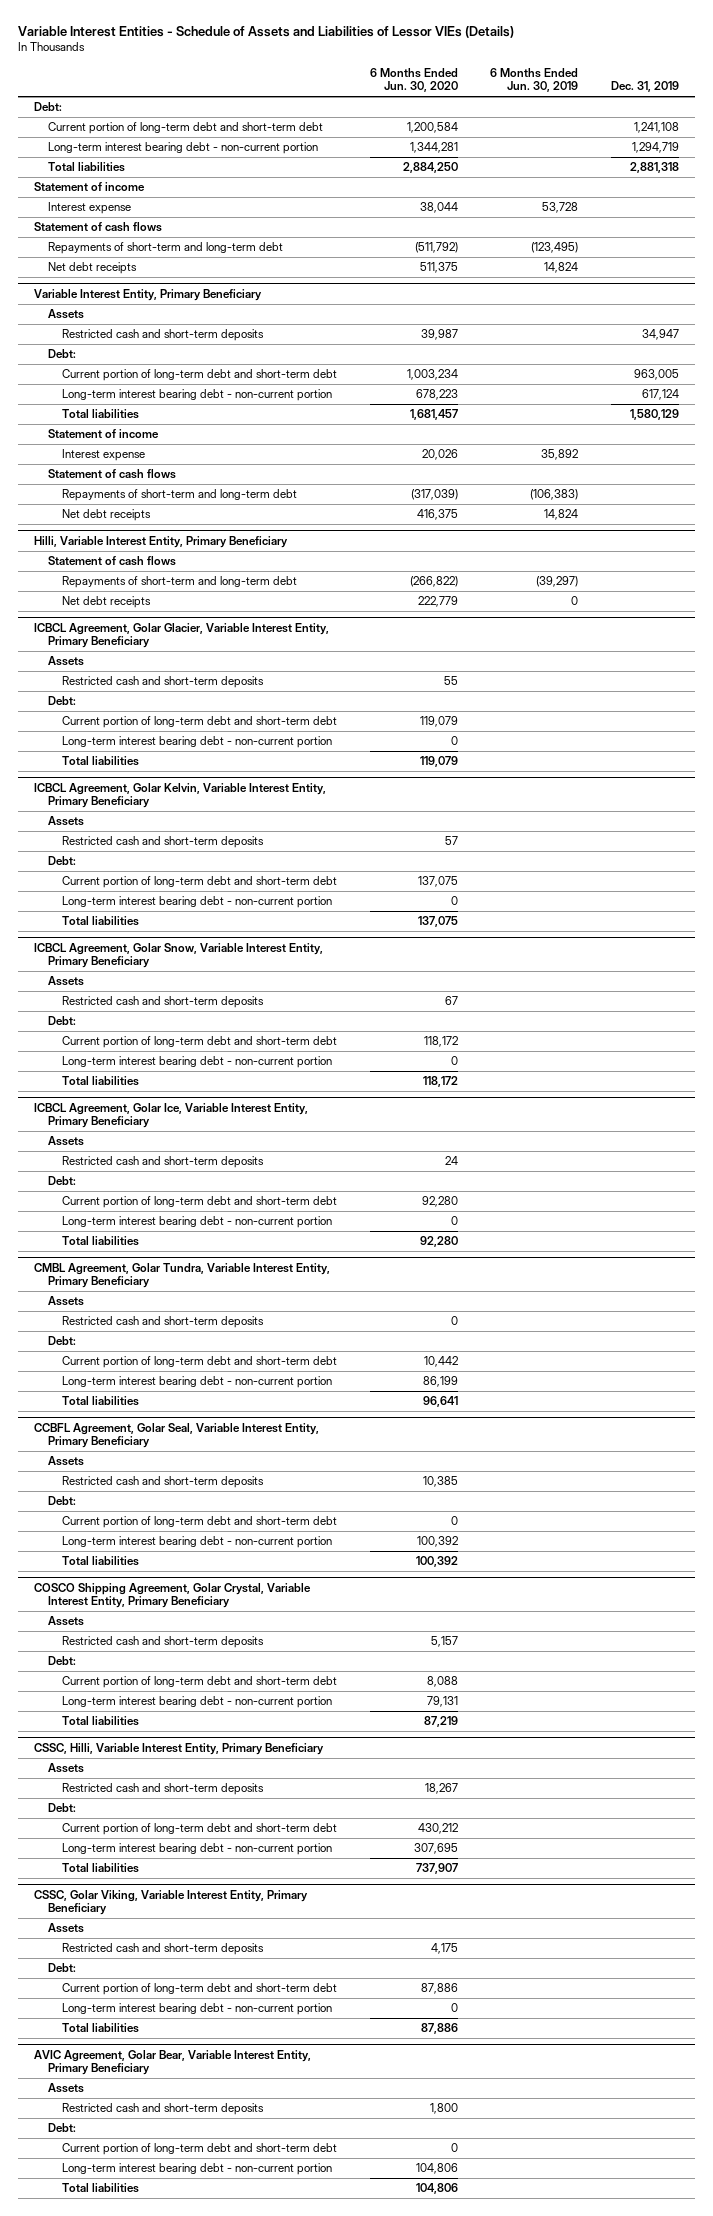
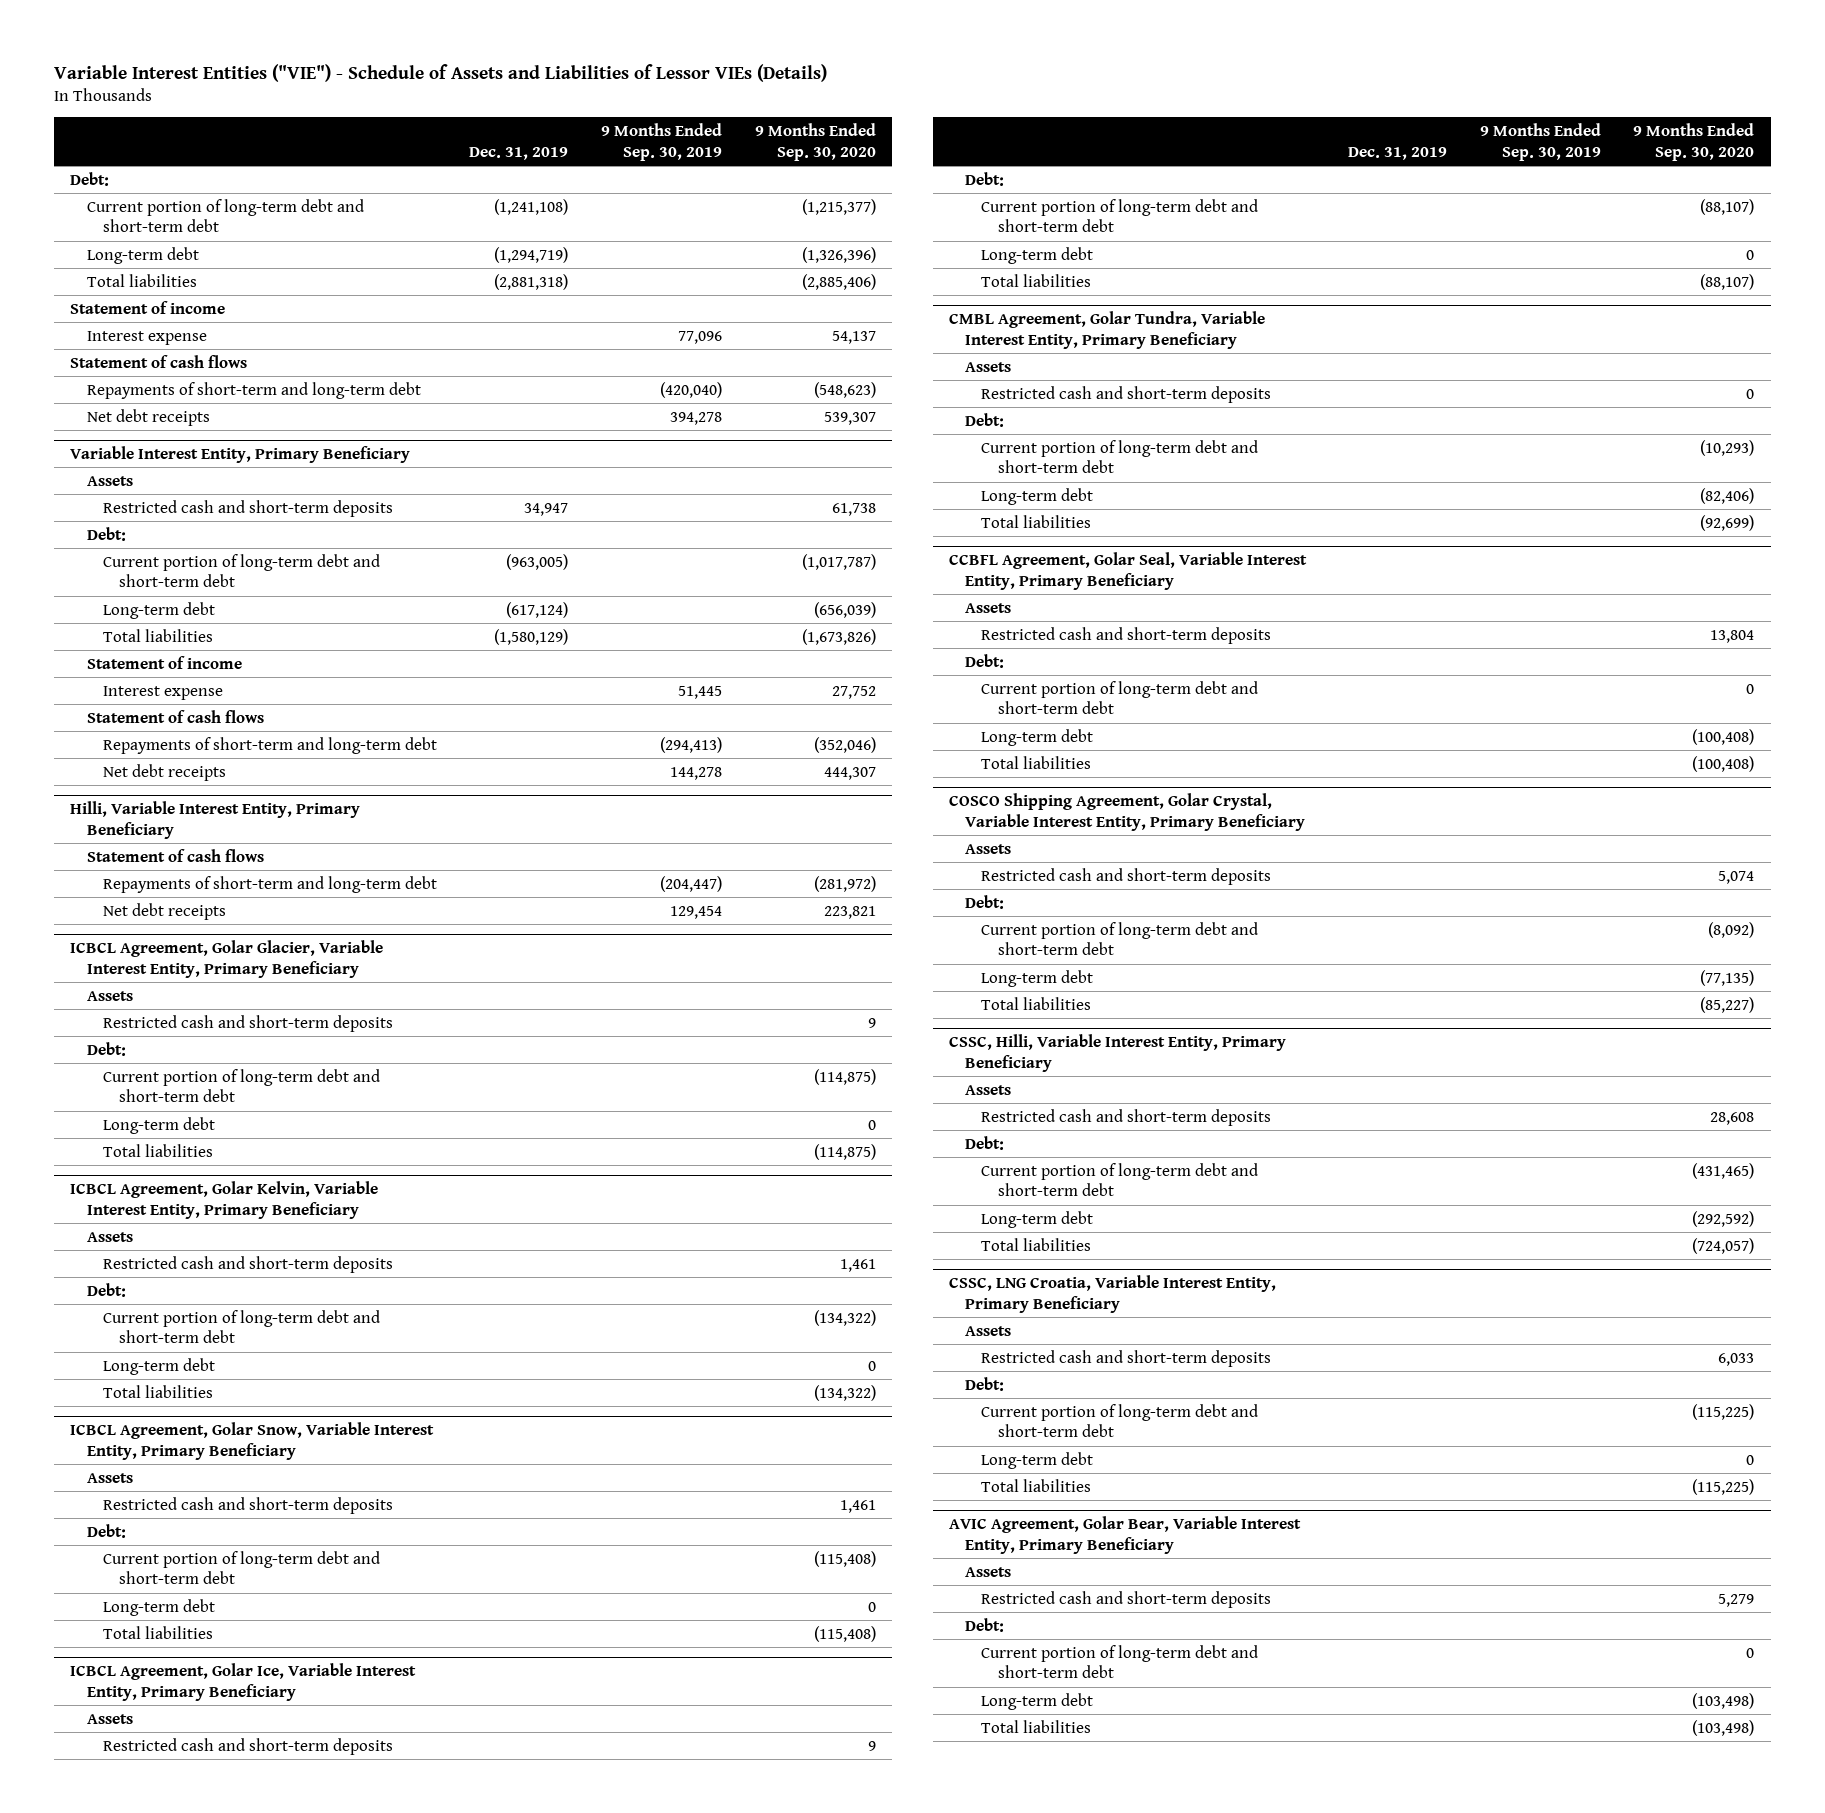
- Variable Interest Entities - Schedule of Assets and Liabilities of Lessor VIEs (Details)
+ Variable Interest Entities ("VIE") - Schedule of Assets and Liabilities of Lessor VIEs (Details)
- | 6 Months Ended Jun. 30, 2020 | 6 Months Ended Jun. 30, 2019 | Dec. 31, 2019
+ | Dec. 31, 2019 | 9 Months Ended Sep. 30, 2019 | 9 Months Ended Sep. 30, 2020
- Current portion of long-term debt and short-term debt | 1,200,584 | | 1,241,108
- Long-term interest bearing debt - non-current portion | 1,344,281 | | 1,294,719
- Total liabilities | 2,884,250 | | 2,881,318
+ Current portion of long-term debt and short-term debt | (1,241,108) | | (1,215,377)
+ Long-term debt | (1,294,719) | | (1,326,396)
+ Total liabilities | (2,881,318) | | (2,885,406)
@ Variable Interest Entity, Primary Beneficiary
- Current portion of long-term debt and short-term debt | 1,003,234 | | 963,005
- Long-term interest bearing debt - non-current portion | 678,223 | | 617,124
- Total liabilities | 1,681,457 | | 1,580,129
+ Current portion of long-term debt and short-term debt | (963,005) | | (1,017,787)
+ Long-term debt | (617,124) | | (656,039)
+ Total liabilities | (1,580,129) | | (1,673,826)
@ ICBCL Agreement, Golar Glacier, Variable Interest Entity, Primary Beneficiary
- Long-term interest bearing debt - non-current portion | 0 | |
+ Long-term debt | | | 0
@ ICBCL Agreement, Golar Kelvin, Variable Interest Entity, Primary Beneficiary
- Long-term interest bearing debt - non-current portion | 0 | |
+ Long-term debt | | | 0
@ ICBCL Agreement, Golar Snow, Variable Interest Entity, Primary Beneficiary
- Long-term interest bearing debt - non-current portion | 0 | |
+ Long-term debt | | | 0
@ ICBCL Agreement, Golar Ice, Variable Interest Entity, Primary Beneficiary
- Long-term interest bearing debt - non-current portion | 0 | |
+ Long-term debt | | | 0
@ CMBL Agreement, Golar Tundra, Variable Interest Entity, Primary Beneficiary
- Long-term interest bearing debt - non-current portion | 86,199 | |
+ Long-term debt | | | (82,406)
@ CCBFL Agreement, Golar Seal, Variable Interest Entity, Primary Beneficiary
- Long-term interest bearing debt - non-current portion | 100,392 | |
+ Long-term debt | | | (100,408)
@ COSCO Shipping Agreement, Golar Crystal, Variable Interest Entity, Primary Beneficiary
- Long-term interest bearing debt - non-current portion | 79,131 | |
+ Long-term debt | | | (77,135)
@ CSSC, Hilli, Variable Interest Entity, Primary Beneficiary
- Long-term interest bearing debt - non-current portion | 307,695 | |
+ Long-term debt | | | (292,592)
- CSSC, Golar Viking, Variable Interest Entity, Primary Beneficiary
+ CSSC, LNG Croatia, Variable Interest Entity, Primary Beneficiary
- Long-term interest bearing debt - non-current portion | 0 | |
+ Long-term debt | | | 0
@ AVIC Agreement, Golar Bear, Variable Interest Entity, Primary Beneficiary
- Long-term interest bearing debt - non-current portion | 104,806 | |
+ Long-term debt | | | (103,498)

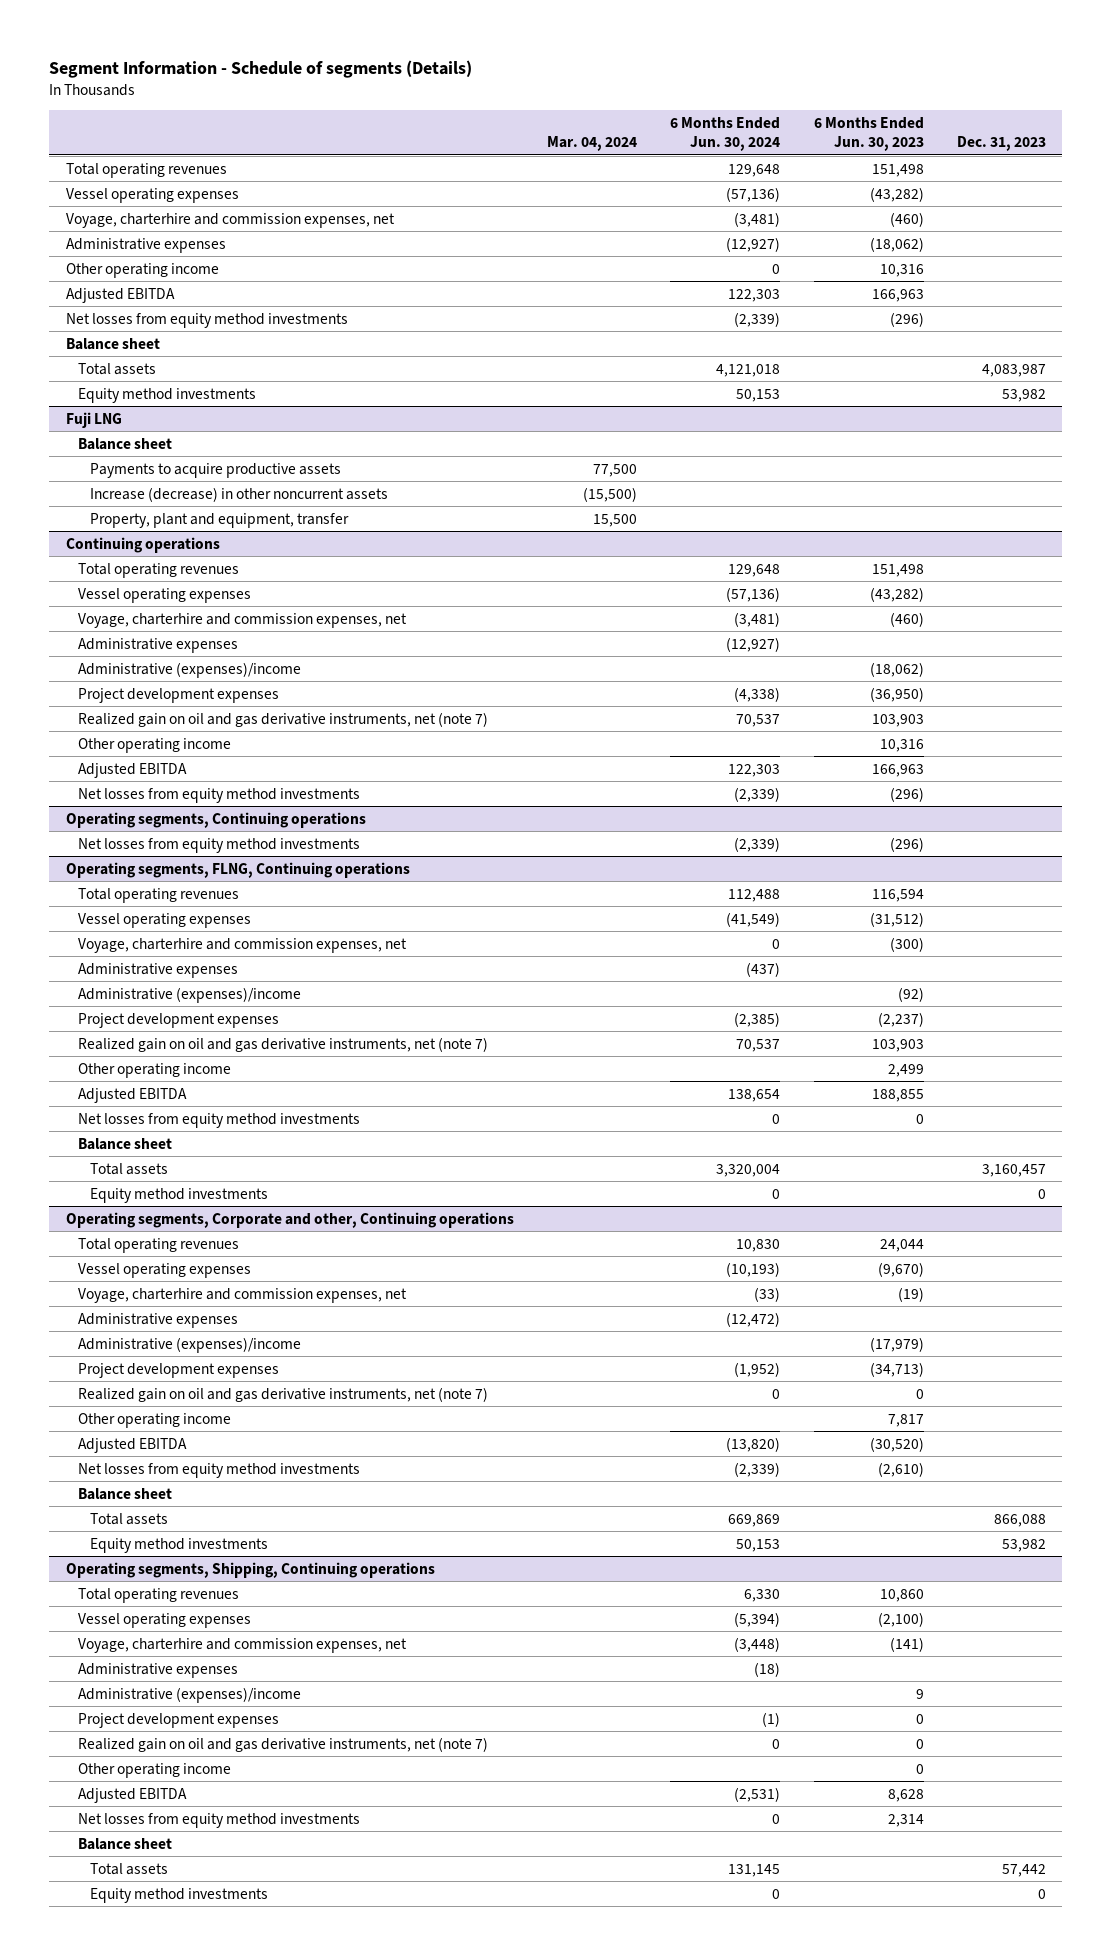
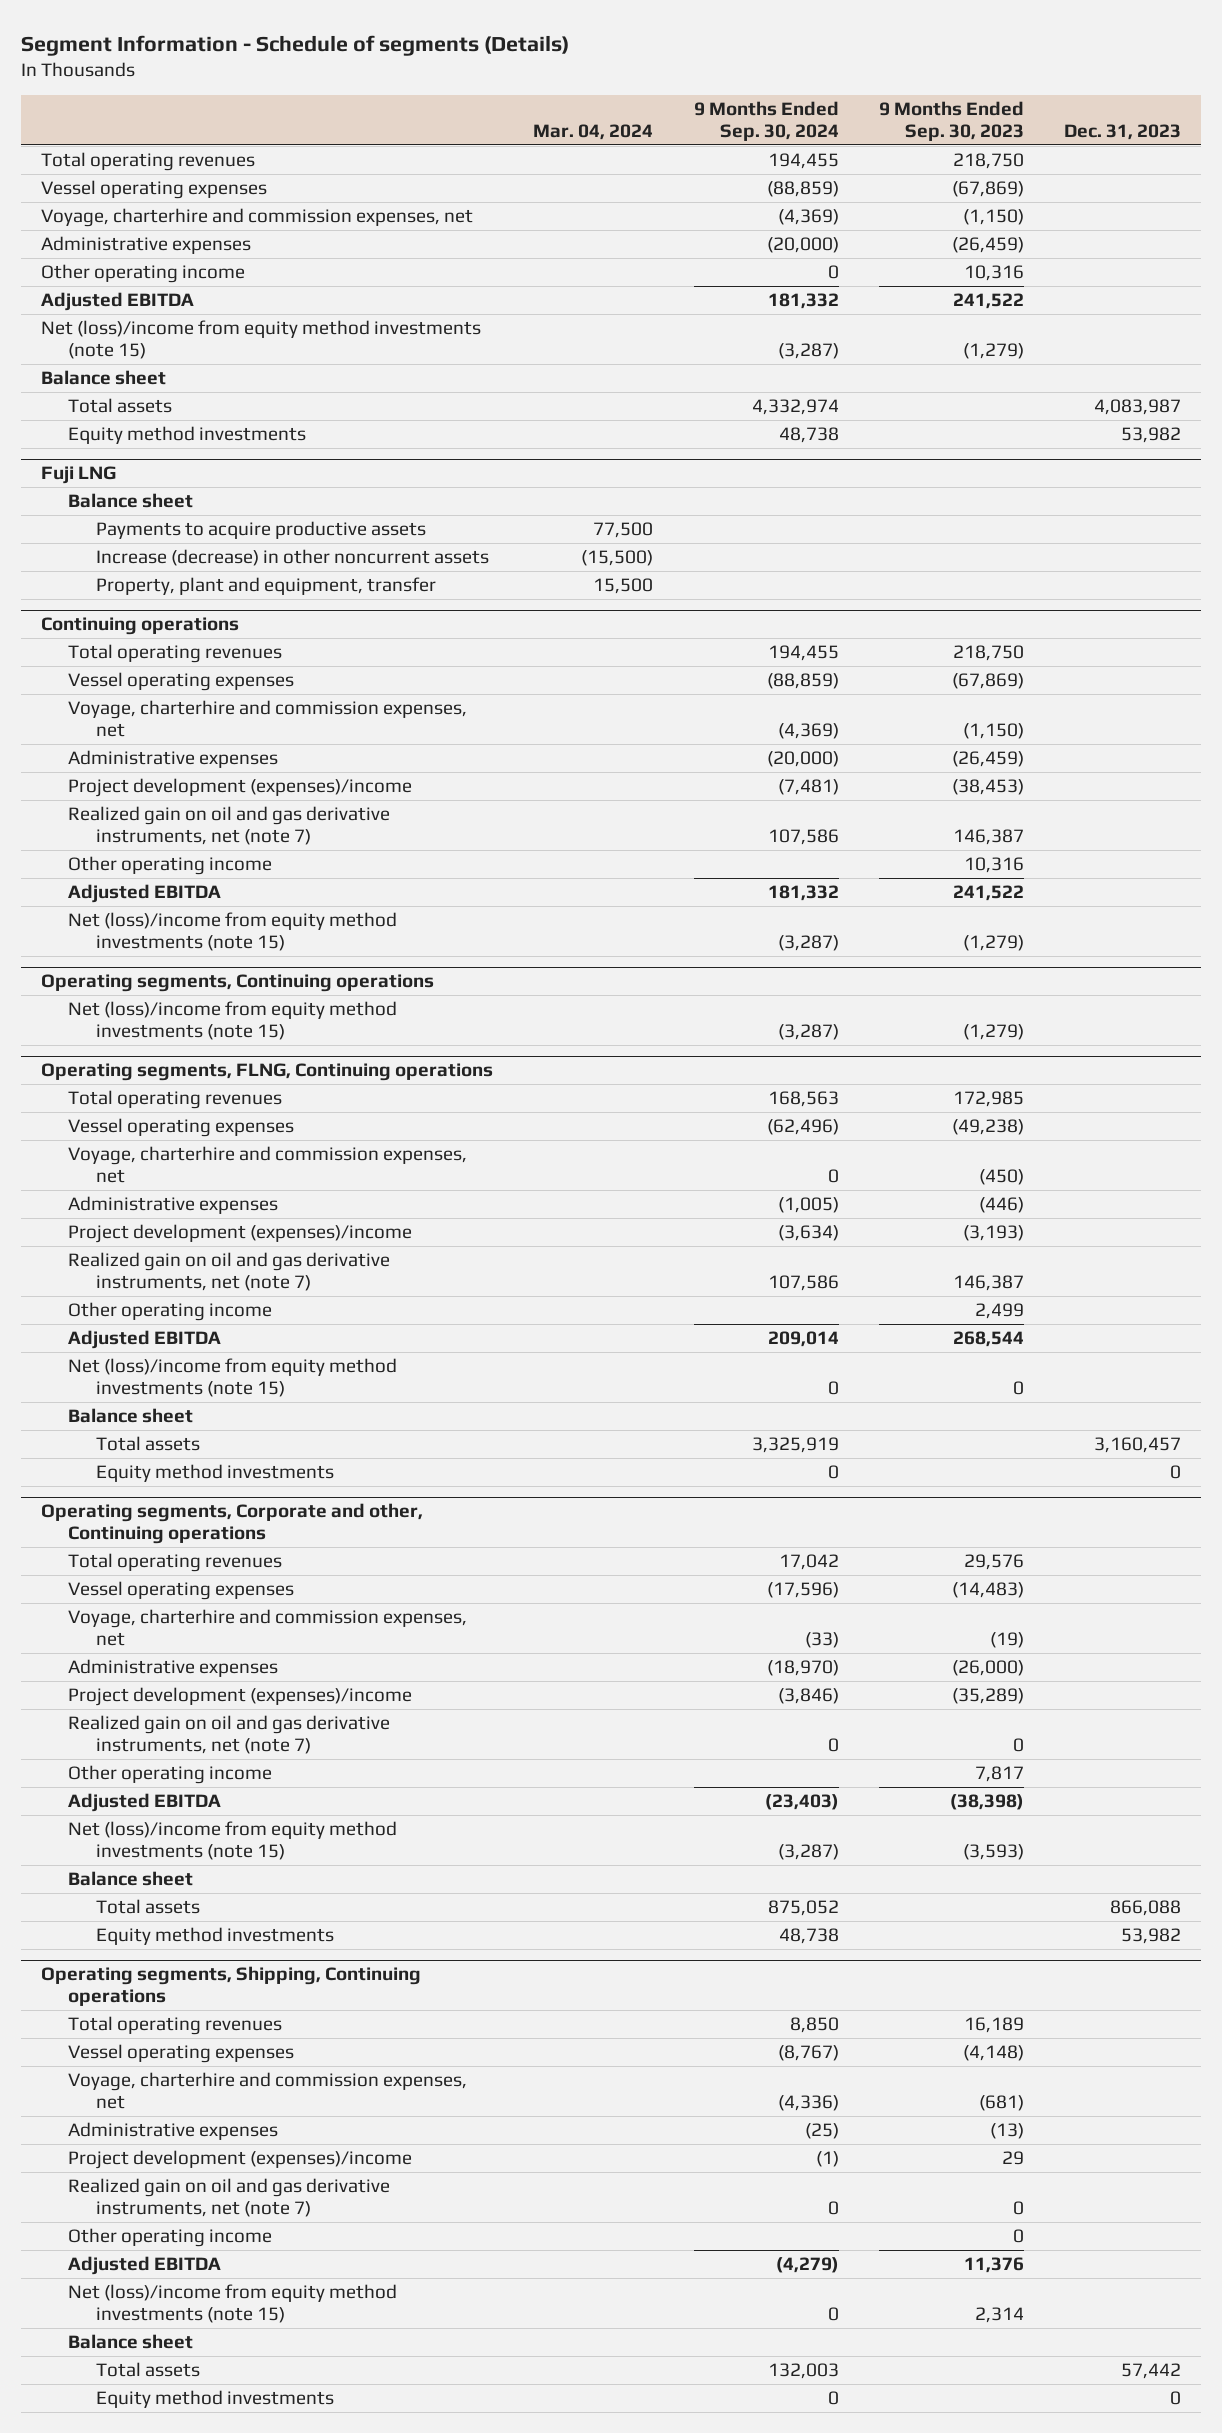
- | Mar. 04, 2024 | 6 Months Ended Jun. 30, 2024 | 6 Months Ended Jun. 30, 2023 | Dec. 31, 2023
+ | Mar. 04, 2024 | 9 Months Ended Sep. 30, 2024 | 9 Months Ended Sep. 30, 2023 | Dec. 31, 2023
- Net losses from equity method investments | | (2,339) | (296) |
+ Net (loss)/income from equity method investments (note 15) | | (3,287) | (1,279) |
@ Continuing operations
- Administrative (expenses)/income | | | (18,062) |
- Project development expenses | | (4,338) | (36,950) |
+ Project development (expenses)/income | | (7,481) | (38,453) |
- Net losses from equity method investments | | (2,339) | (296) |
+ Net (loss)/income from equity method investments (note 15) | | (3,287) | (1,279) |
@ Operating segments, Continuing operations
- Net losses from equity method investments | | (2,339) | (296) |
+ Net (loss)/income from equity method investments (note 15) | | (3,287) | (1,279) |
@ Operating segments, FLNG, Continuing operations
- Administrative (expenses)/income | | | (92) |
- Project development expenses | | (2,385) | (2,237) |
+ Project development (expenses)/income | | (3,634) | (3,193) |
- Net losses from equity method investments | | 0 | 0 |
+ Net (loss)/income from equity method investments (note 15) | | 0 | 0 |
@ Operating segments, Corporate and other, Continuing operations
- Administrative (expenses)/income | | | (17,979) |
- Project development expenses | | (1,952) | (34,713) |
+ Project development (expenses)/income | | (3,846) | (35,289) |
- Net losses from equity method investments | | (2,339) | (2,610) |
+ Net (loss)/income from equity method investments (note 15) | | (3,287) | (3,593) |
@ Operating segments, Shipping, Continuing operations
- Administrative (expenses)/income | | | 9 |
- Project development expenses | | (1) | 0 |
+ Project development (expenses)/income | | (1) | 29 |
- Net losses from equity method investments | | 0 | 2,314 |
+ Net (loss)/income from equity method investments (note 15) | | 0 | 2,314 |

